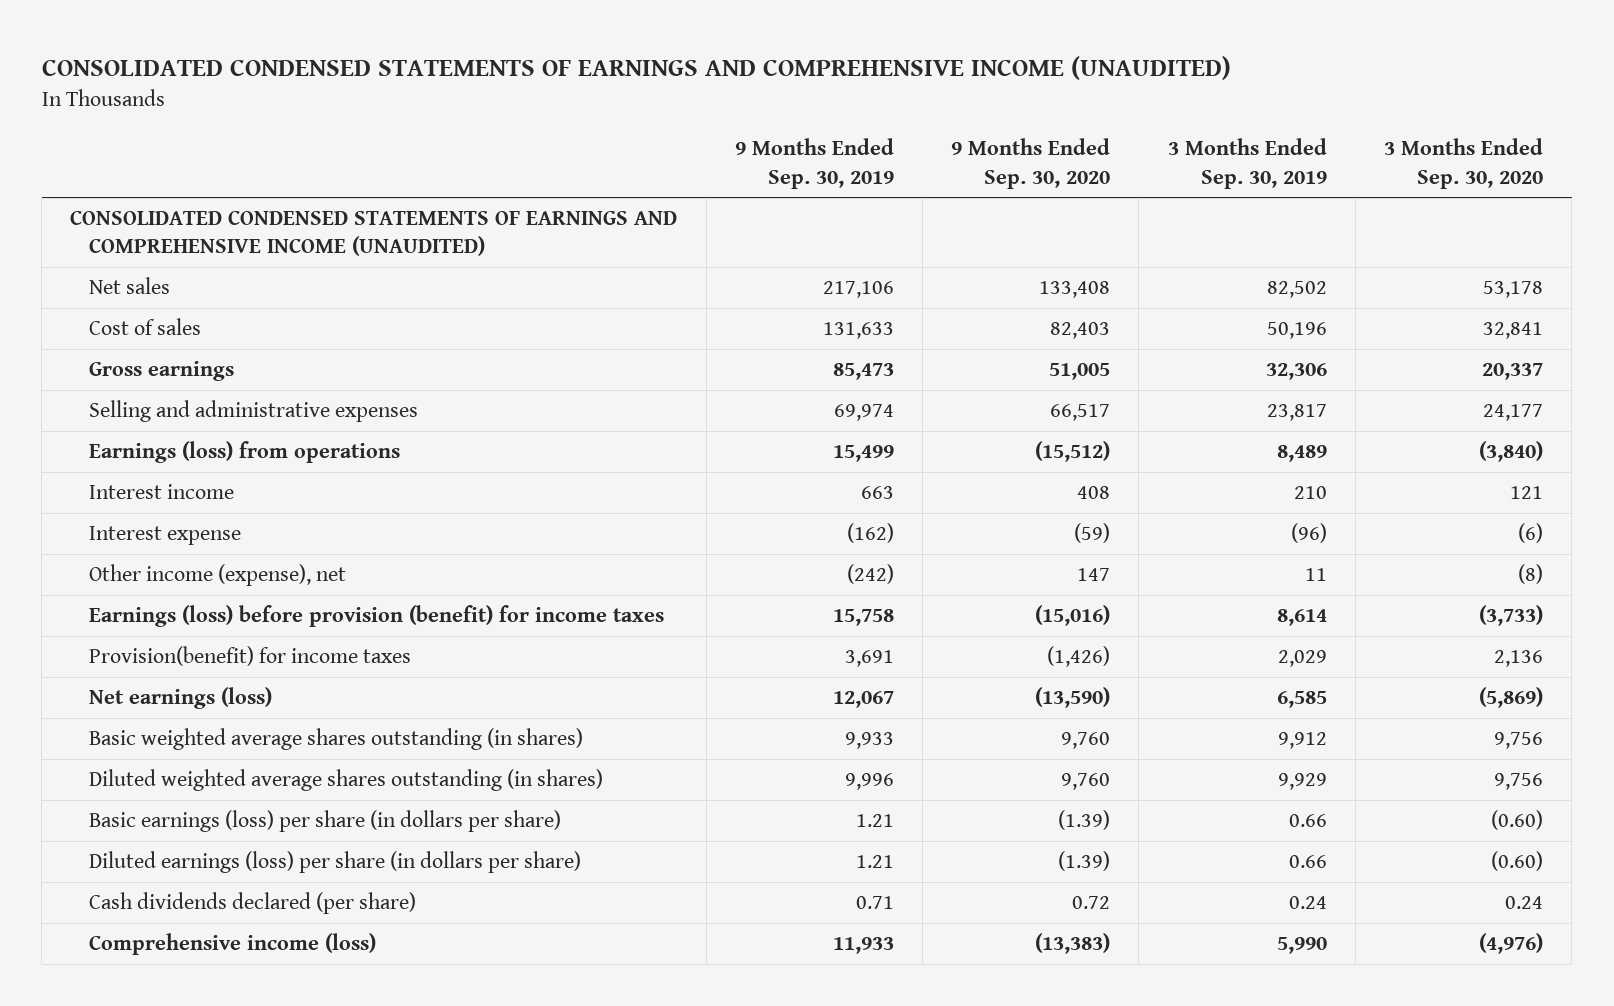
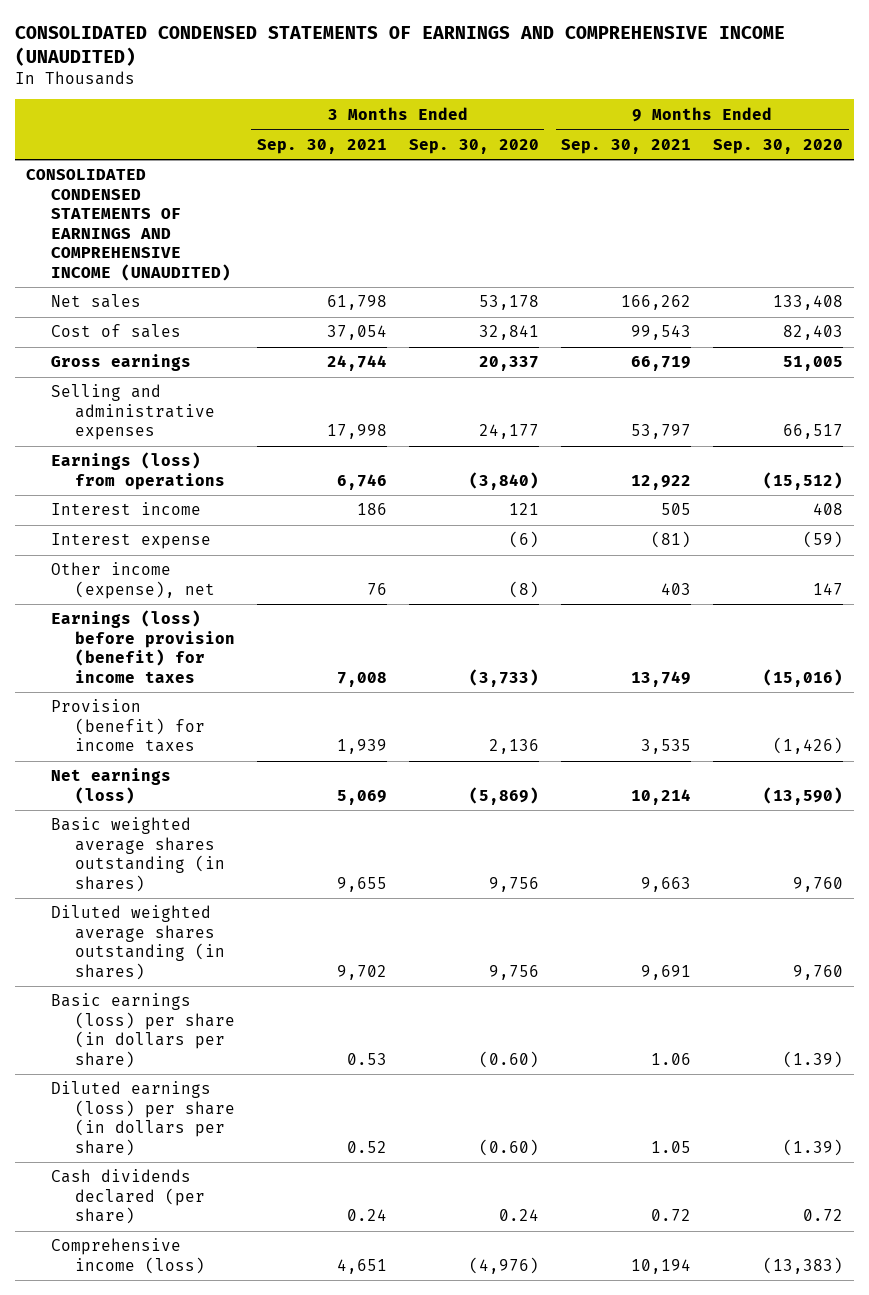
- | 9 Months Ended Sep. 30, 2019 | 9 Months Ended Sep. 30, 2020 | 3 Months Ended Sep. 30, 2019 | 3 Months Ended Sep. 30, 2020
+ | 3 Months Ended Sep. 30, 2021 | 3 Months Ended Sep. 30, 2020 | 9 Months Ended Sep. 30, 2021 | 9 Months Ended Sep. 30, 2020
- Provision(benefit) for income taxes | 3,691 | (1,426) | 2,029 | 2,136
+ Provision (benefit) for income taxes | 1,939 | 2,136 | 3,535 | (1,426)

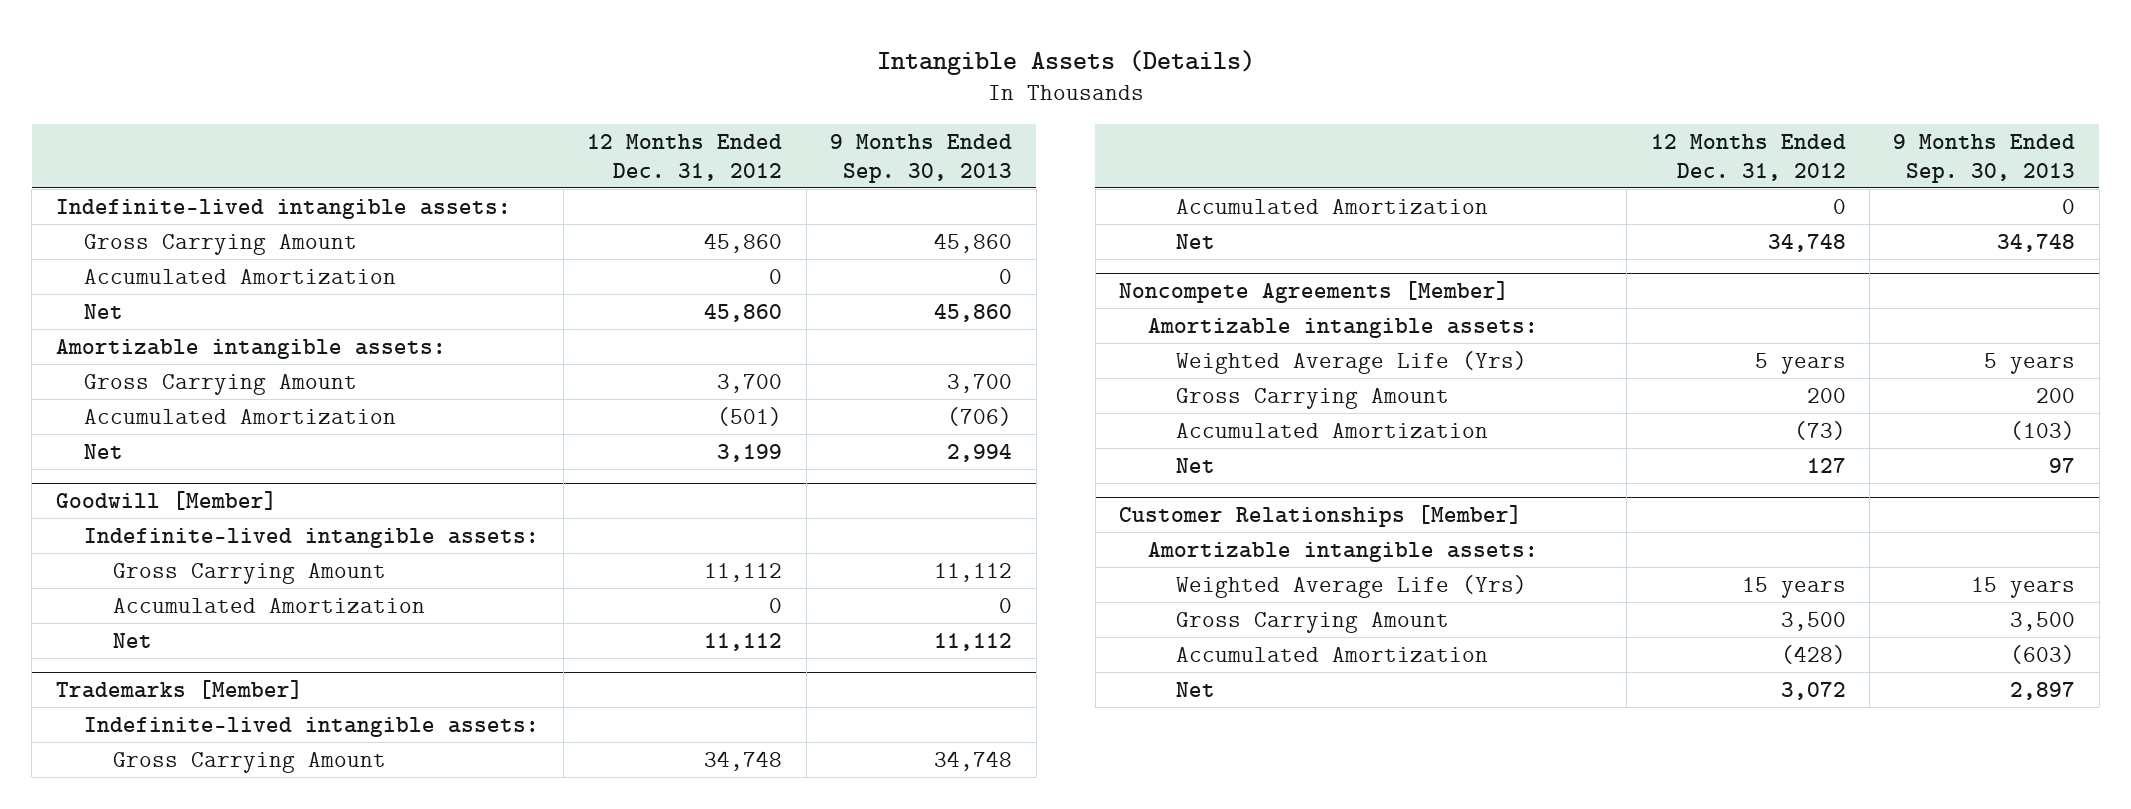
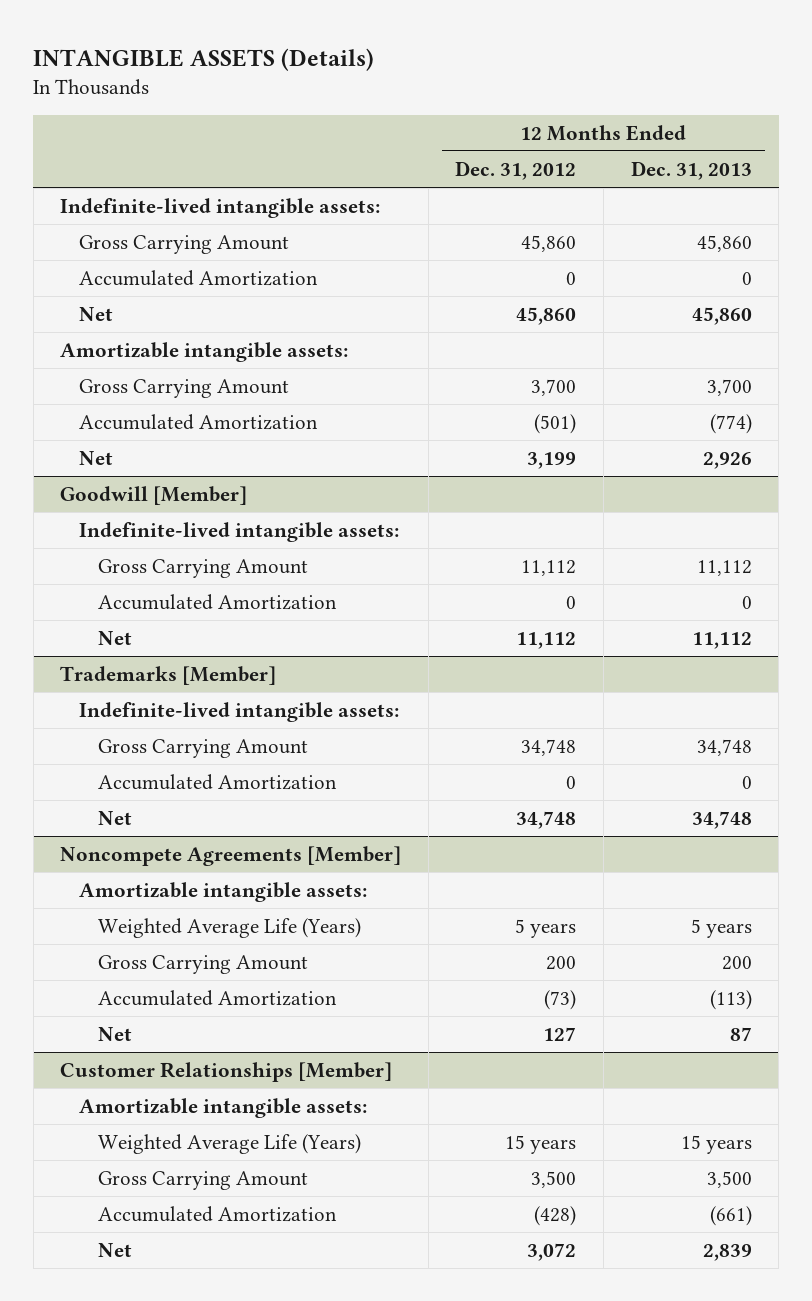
- Intangible Assets (Details)
+ INTANGIBLE ASSETS (Details)
- | 12 Months Ended Dec. 31, 2012 | 9 Months Ended Sep. 30, 2013
+ | 12 Months Ended Dec. 31, 2012 | 12 Months Ended Dec. 31, 2013
@ Noncompete Agreements [Member]
- Weighted Average Life (Yrs) | 5 years | 5 years
+ Weighted Average Life (Years) | 5 years | 5 years
@ Customer Relationships [Member]
- Weighted Average Life (Yrs) | 15 years | 15 years
+ Weighted Average Life (Years) | 15 years | 15 years

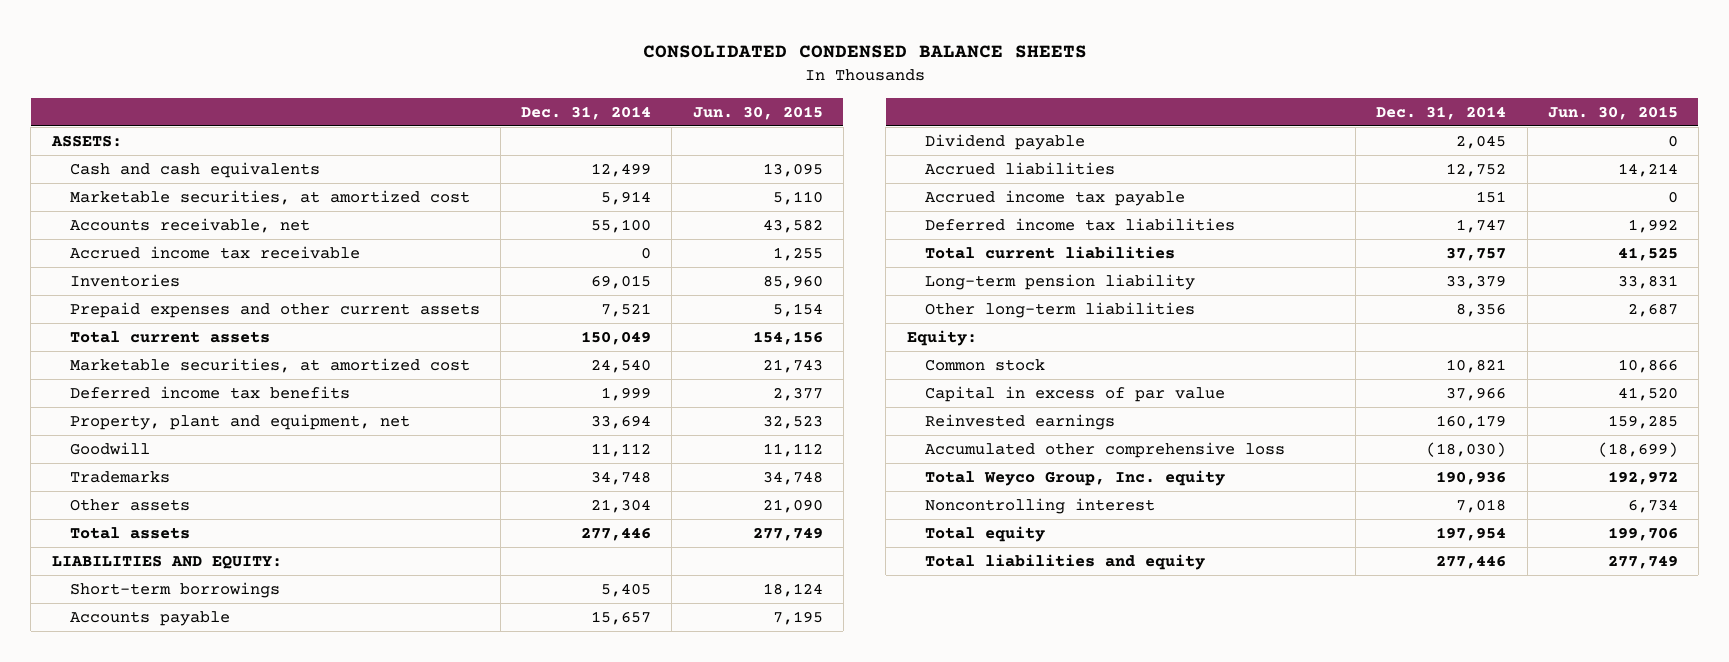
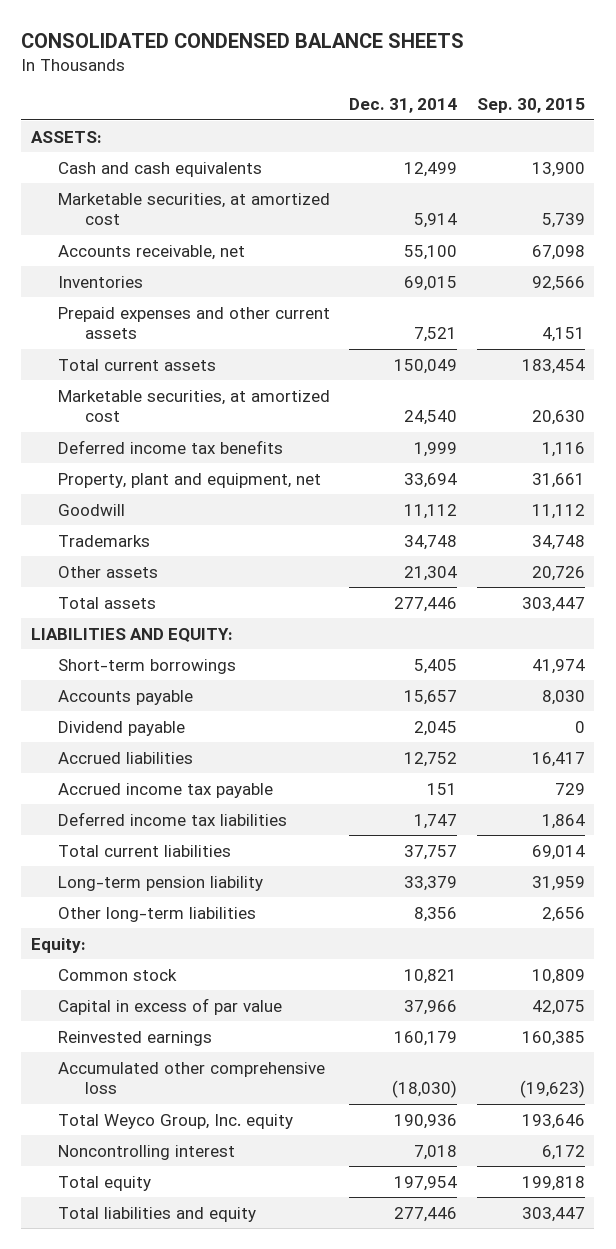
- | Dec. 31, 2014 | Jun. 30, 2015
+ | Dec. 31, 2014 | Sep. 30, 2015
- Accrued income tax receivable | 0 | 1,255

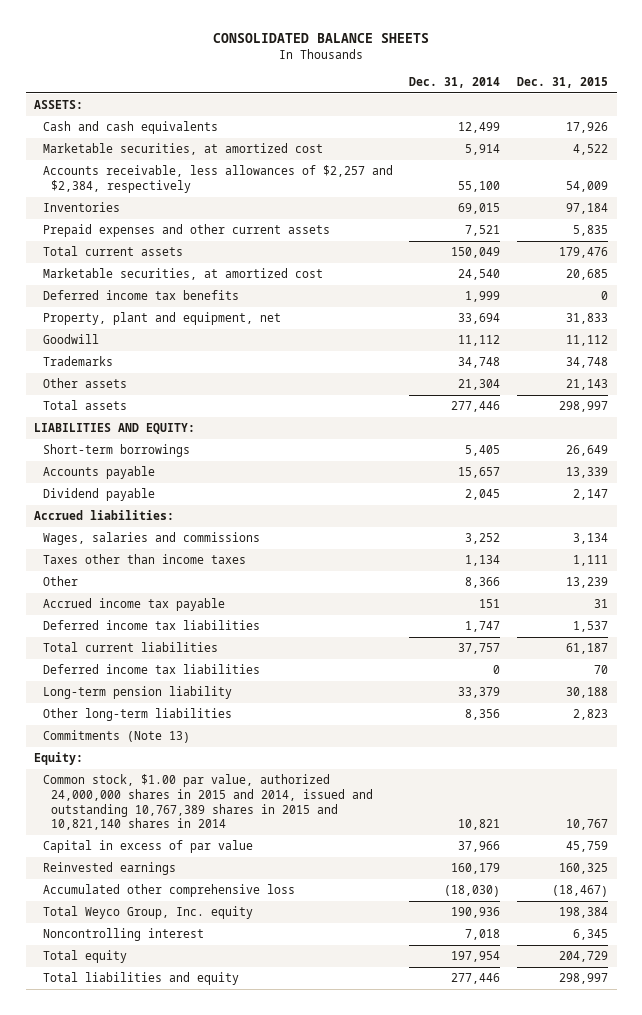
- CONSOLIDATED CONDENSED BALANCE SHEETS
+ CONSOLIDATED BALANCE SHEETS
- | Dec. 31, 2014 | Sep. 30, 2015
+ | Dec. 31, 2014 | Dec. 31, 2015
- Accounts receivable, net | 55,100 | 67,098
+ Accounts receivable, less allowances of $2,257 and $2,384, respectively | 55,100 | 54,009
- Accrued liabilities | 12,752 | 16,417
+ Accrued liabilities:
+ Wages, salaries and commissions | 3,252 | 3,134
+ Taxes other than income taxes | 1,134 | 1,111
+ Other | 8,366 | 13,239
+ Deferred income tax liabilities | 0 | 70
+ Commitments (Note 13)
- Common stock | 10,821 | 10,809
+ Common stock, $1.00 par value, authorized 24,000,000 shares in 2015 and 2014, issued and outstanding 10,767,389 shares in 2015 and 10,821,140 shares in 2014 | 10,821 | 10,767

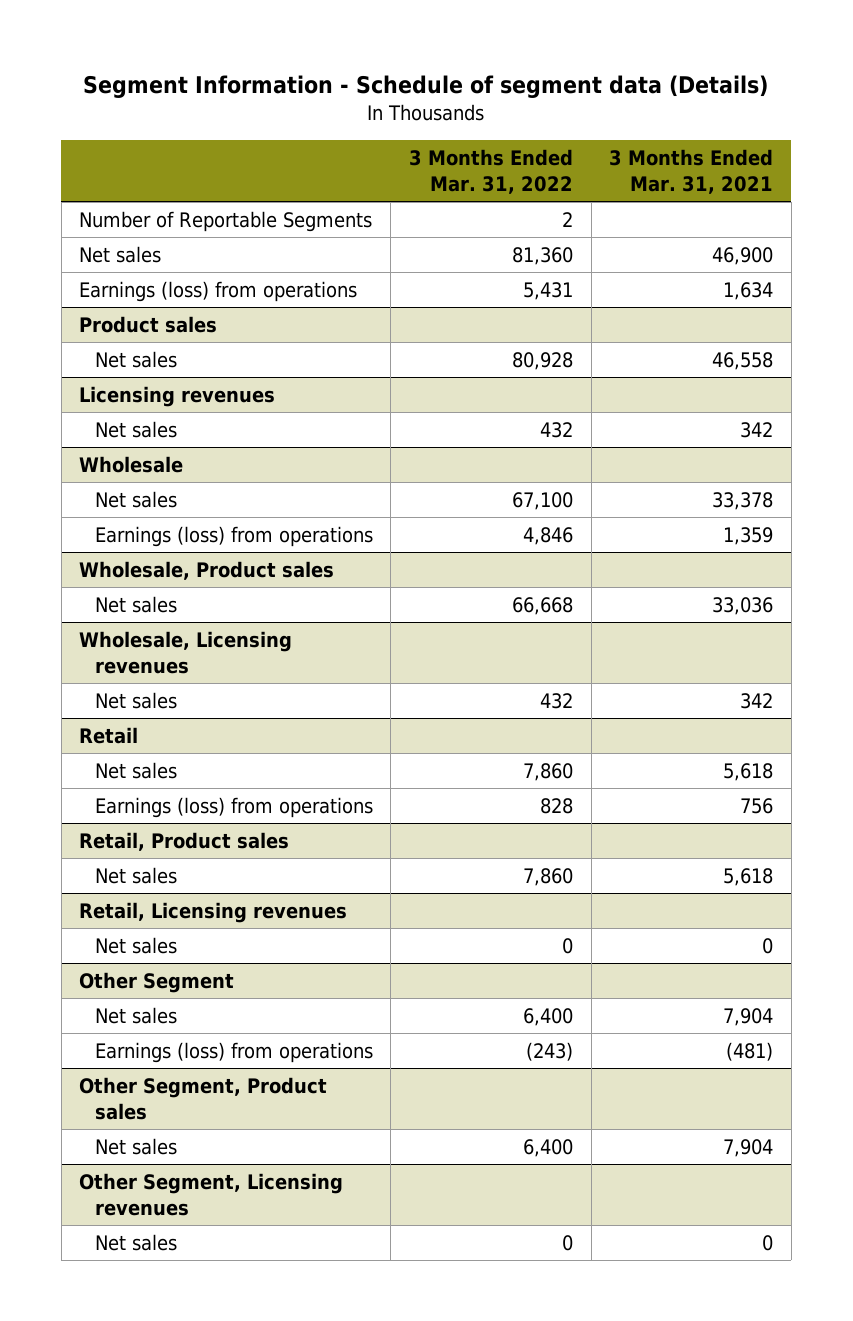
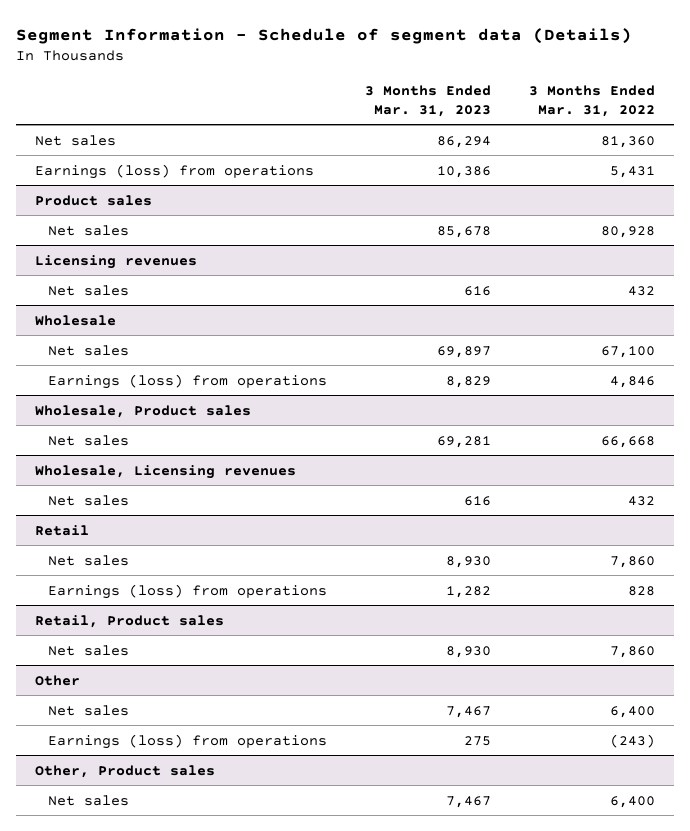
- | 3 Months Ended Mar. 31, 2022 | 3 Months Ended Mar. 31, 2021
+ | 3 Months Ended Mar. 31, 2023 | 3 Months Ended Mar. 31, 2022
- Number of Reportable Segments | 2 |
- Retail, Licensing revenues
- Net sales | 0 | 0
- Other Segment
+ Other
- Other Segment, Product sales
+ Other, Product sales
- Other Segment, Licensing revenues
- Net sales | 0 | 0

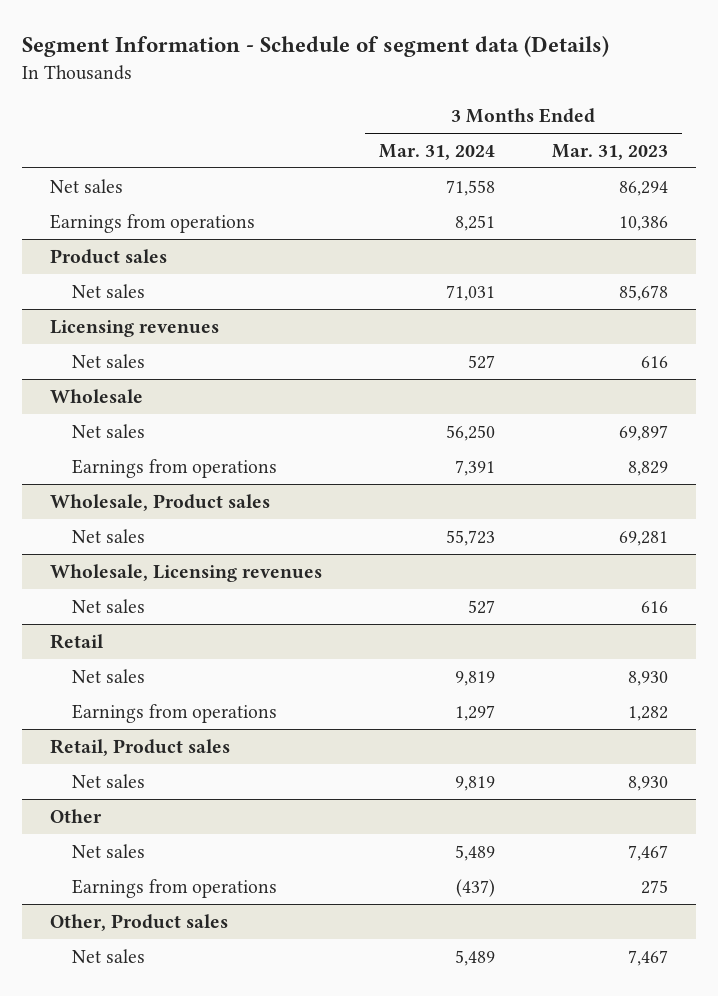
- | 3 Months Ended Mar. 31, 2023 | 3 Months Ended Mar. 31, 2022
+ | 3 Months Ended Mar. 31, 2024 | 3 Months Ended Mar. 31, 2023
- Earnings (loss) from operations | 10,386 | 5,431
+ Earnings from operations | 8,251 | 10,386
@ Wholesale
- Earnings (loss) from operations | 8,829 | 4,846
+ Earnings from operations | 7,391 | 8,829
@ Retail
- Earnings (loss) from operations | 1,282 | 828
+ Earnings from operations | 1,297 | 1,282
@ Other
- Earnings (loss) from operations | 275 | (243)
+ Earnings from operations | (437) | 275

